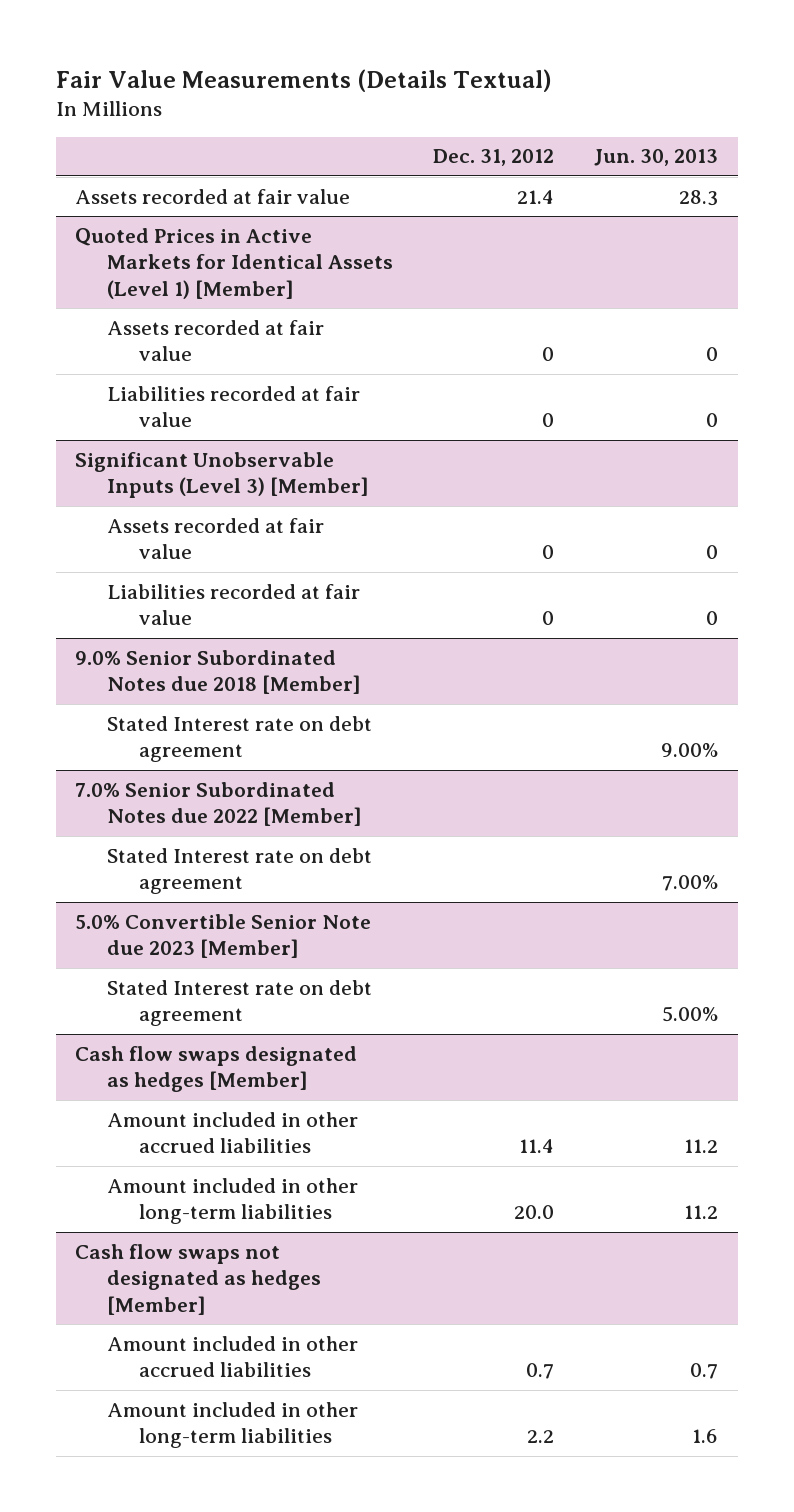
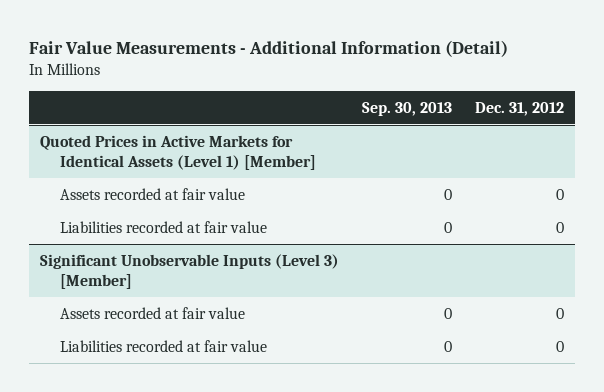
- Fair Value Measurements (Details Textual)
+ Fair Value Measurements - Additional Information (Detail)
- | Dec. 31, 2012 | Jun. 30, 2013
+ | Sep. 30, 2013 | Dec. 31, 2012
- Assets recorded at fair value | 21.4 | 28.3
- 9.0% Senior Subordinated Notes due 2018 [Member]
- Stated Interest rate on debt agreement | | 9.00%
- 7.0% Senior Subordinated Notes due 2022 [Member]
- Stated Interest rate on debt agreement | | 7.00%
- 5.0% Convertible Senior Note due 2023 [Member]
- Stated Interest rate on debt agreement | | 5.00%
- Cash flow swaps designated as hedges [Member]
- Amount included in other accrued liabilities | 11.4 | 11.2
- Amount included in other long-term liabilities | 20.0 | 11.2
- Cash flow swaps not designated as hedges [Member]
- Amount included in other accrued liabilities | 0.7 | 0.7
- Amount included in other long-term liabilities | 2.2 | 1.6

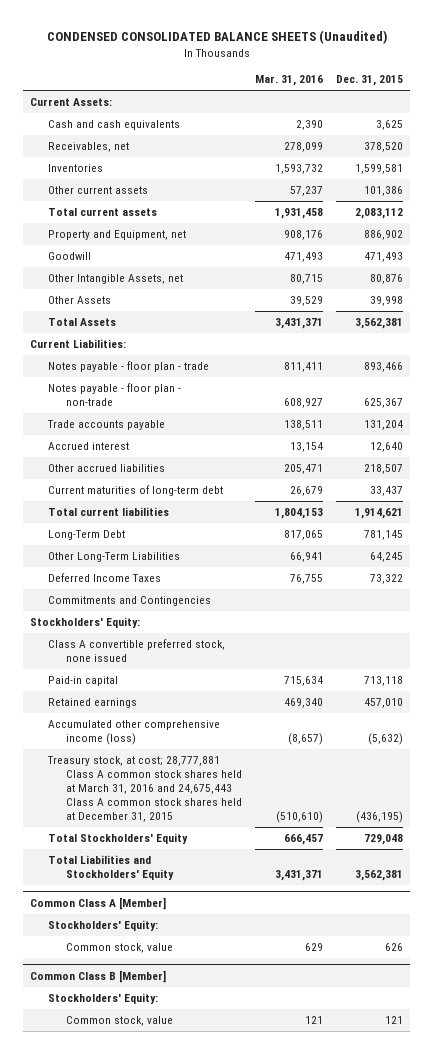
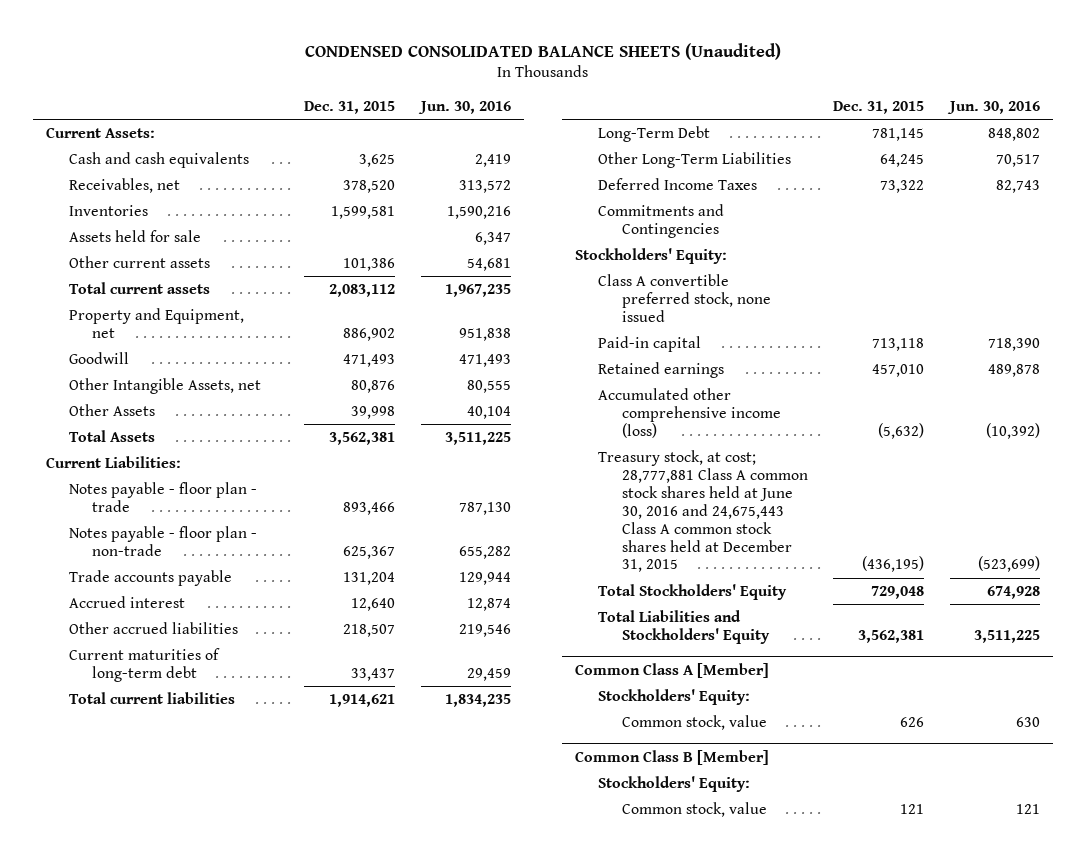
- | Mar. 31, 2016 | Dec. 31, 2015
+ | Dec. 31, 2015 | Jun. 30, 2016
+ Assets held for sale | | 6,347
- Treasury stock, at cost; 28,777,881 Class A common stock shares held at March 31, 2016 and 24,675,443 Class A common stock shares held at December 31, 2015 | (510,610) | (436,195)
+ Treasury stock, at cost; 28,777,881 Class A common stock shares held at June 30, 2016 and 24,675,443 Class A common stock shares held at December 31, 2015 | (436,195) | (523,699)

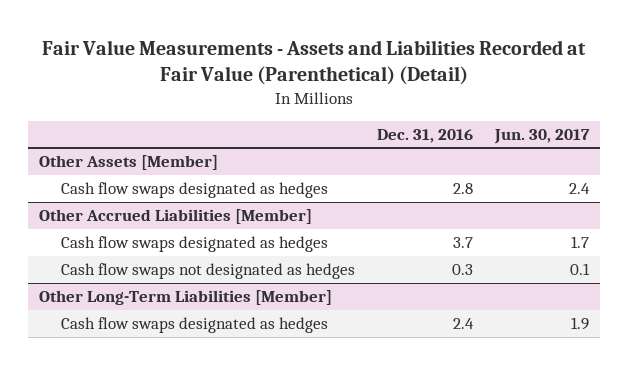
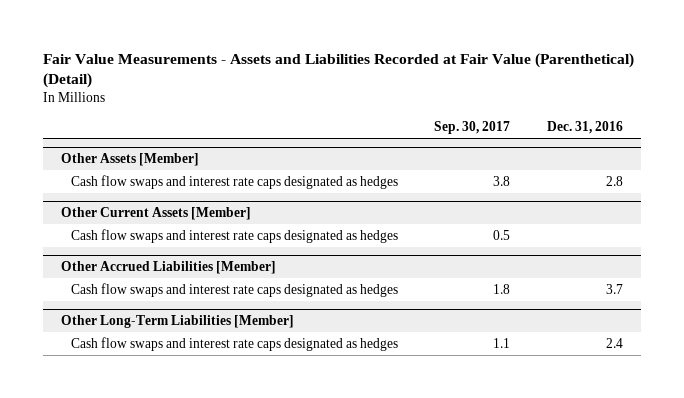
- | Dec. 31, 2016 | Jun. 30, 2017
+ | Sep. 30, 2017 | Dec. 31, 2016
@ Other Assets [Member]
- Cash flow swaps designated as hedges | 2.8 | 2.4
+ Cash flow swaps and interest rate caps designated as hedges | 3.8 | 2.8
+ Other Current Assets [Member]
+ Cash flow swaps and interest rate caps designated as hedges | 0.5 |
@ Other Accrued Liabilities [Member]
- Cash flow swaps designated as hedges | 3.7 | 1.7
- Cash flow swaps not designated as hedges | 0.3 | 0.1
+ Cash flow swaps and interest rate caps designated as hedges | 1.8 | 3.7
@ Other Long-Term Liabilities [Member]
- Cash flow swaps designated as hedges | 2.4 | 1.9
+ Cash flow swaps and interest rate caps designated as hedges | 1.1 | 2.4

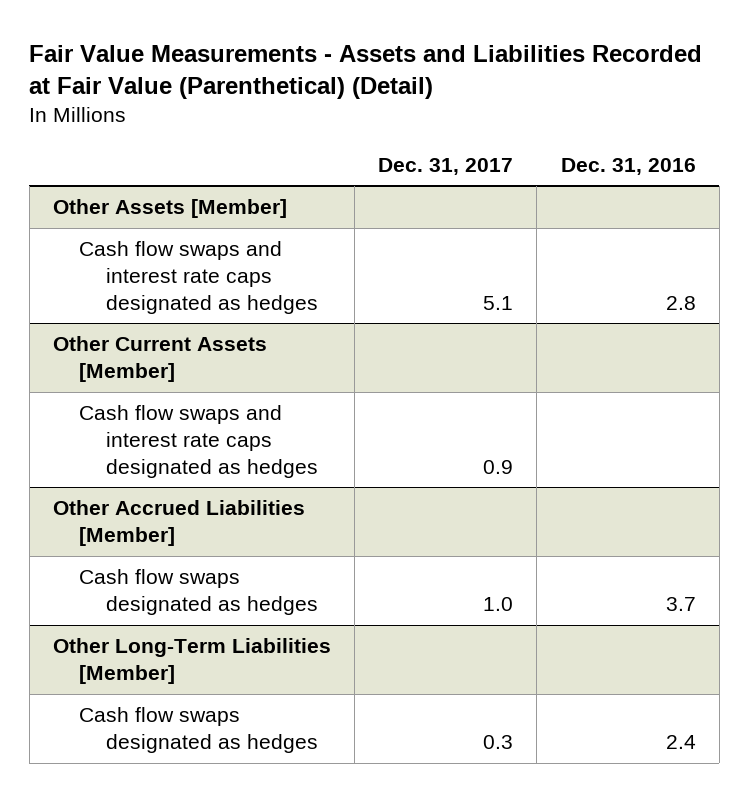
- | Sep. 30, 2017 | Dec. 31, 2016
+ | Dec. 31, 2017 | Dec. 31, 2016
@ Other Accrued Liabilities [Member]
- Cash flow swaps and interest rate caps designated as hedges | 1.8 | 3.7
+ Cash flow swaps designated as hedges | 1.0 | 3.7
@ Other Long-Term Liabilities [Member]
- Cash flow swaps and interest rate caps designated as hedges | 1.1 | 2.4
+ Cash flow swaps designated as hedges | 0.3 | 2.4

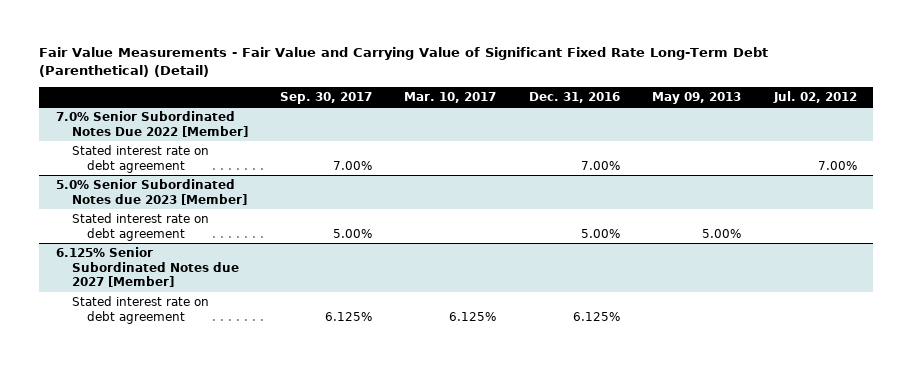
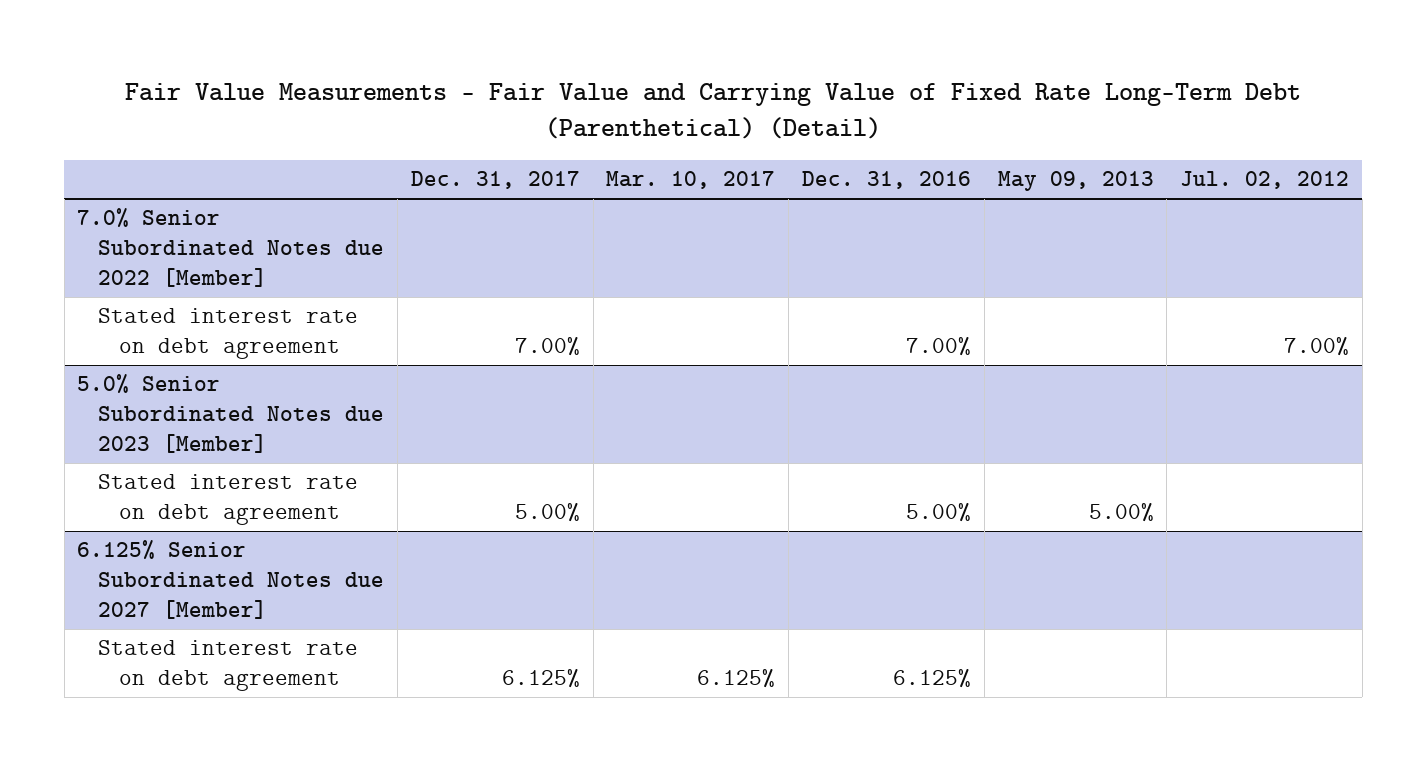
- Fair Value Measurements - Fair Value and Carrying Value of Significant Fixed Rate Long-Term Debt (Parenthetical) (Detail)
+ Fair Value Measurements - Fair Value and Carrying Value of Fixed Rate Long-Term Debt (Parenthetical) (Detail)
- | Sep. 30, 2017 | Mar. 10, 2017 | Dec. 31, 2016 | May 09, 2013 | Jul. 02, 2012
+ | Dec. 31, 2017 | Mar. 10, 2017 | Dec. 31, 2016 | May 09, 2013 | Jul. 02, 2012
- 7.0% Senior Subordinated Notes Due 2022 [Member]
+ 7.0% Senior Subordinated Notes due 2022 [Member]

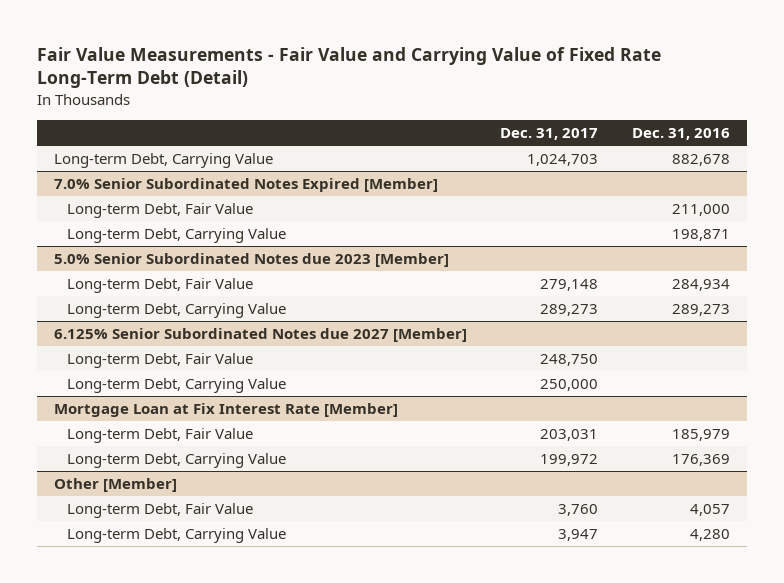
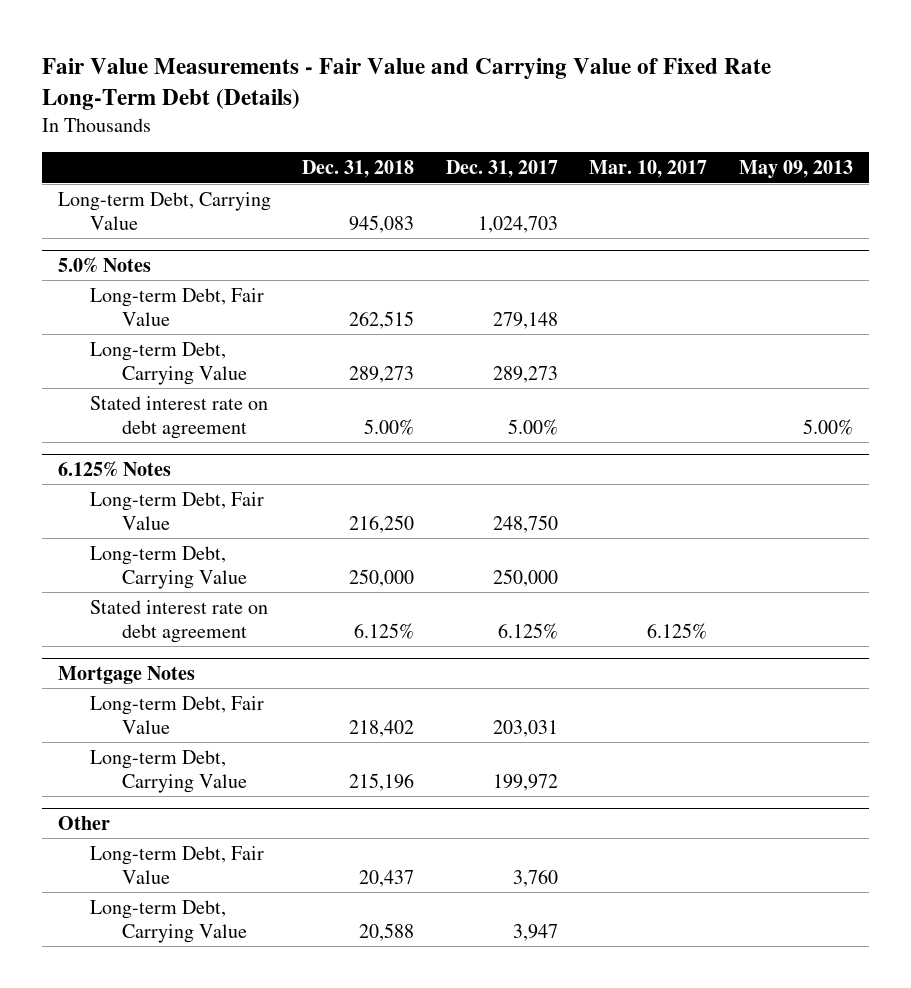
- Fair Value Measurements - Fair Value and Carrying Value of Fixed Rate Long-Term Debt (Detail)
+ Fair Value Measurements - Fair Value and Carrying Value of Fixed Rate Long-Term Debt (Details)
- | Dec. 31, 2017 | Dec. 31, 2016
+ | Dec. 31, 2018 | Dec. 31, 2017 | Mar. 10, 2017 | May 09, 2013
- 7.0% Senior Subordinated Notes Expired [Member]
- Long-term Debt, Fair Value | | 211,000
- Long-term Debt, Carrying Value | | 198,871
- 5.0% Senior Subordinated Notes due 2023 [Member]
+ 5.0% Notes
- 6.125% Senior Subordinated Notes due 2027 [Member]
+ Stated interest rate on debt agreement | 5.00% | 5.00% | | 5.00%
+ 6.125% Notes
- Mortgage Loan at Fix Interest Rate [Member]
+ Stated interest rate on debt agreement | 6.125% | 6.125% | 6.125% |
+ Mortgage Notes
- Other [Member]
+ Other

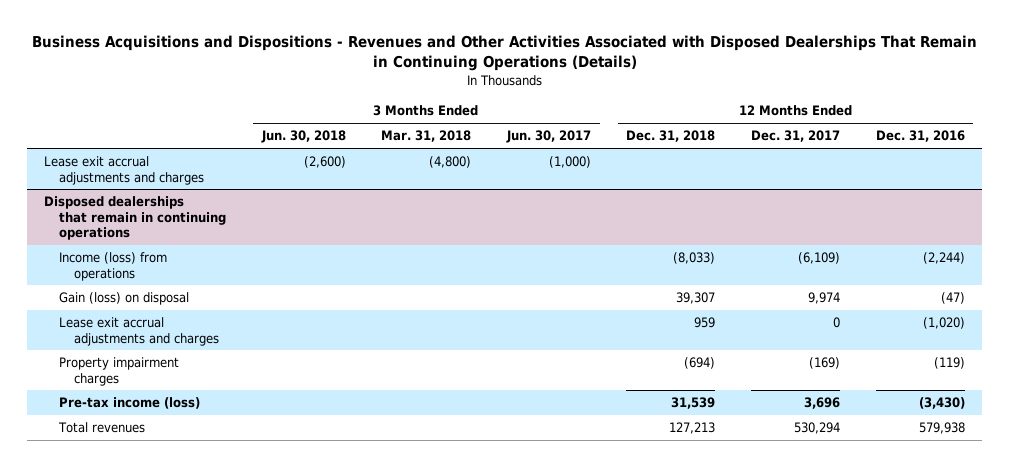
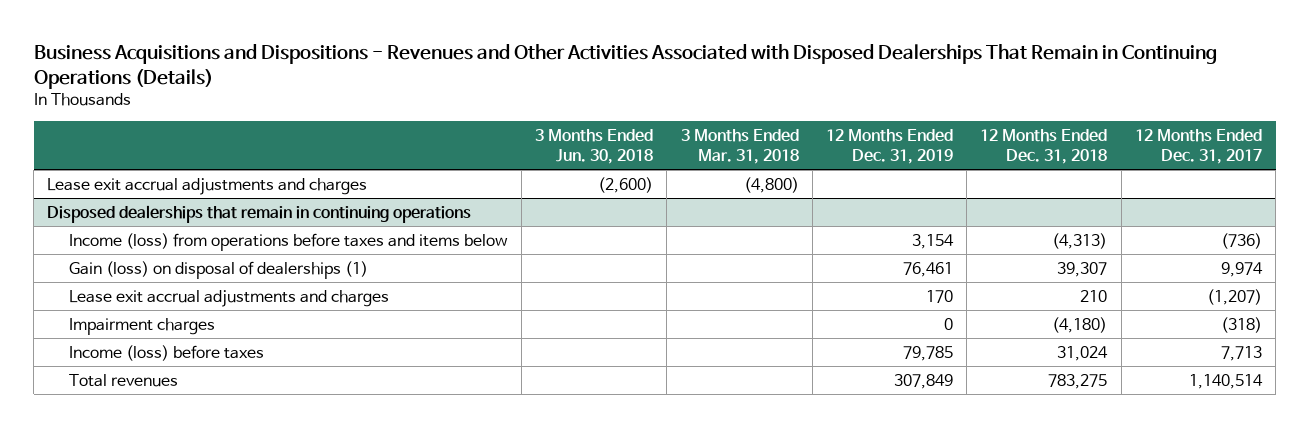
- | 3 Months Ended Jun. 30, 2018 | 3 Months Ended Mar. 31, 2018 | 3 Months Ended Jun. 30, 2017 | 12 Months Ended Dec. 31, 2018 | 12 Months Ended Dec. 31, 2017 | 12 Months Ended Dec. 31, 2016
+ | 3 Months Ended Jun. 30, 2018 | 3 Months Ended Mar. 31, 2018 | 12 Months Ended Dec. 31, 2019 | 12 Months Ended Dec. 31, 2018 | 12 Months Ended Dec. 31, 2017
@ Disposed dealerships that remain in continuing operations
- Income (loss) from operations | | | | (8,033) | (6,109) | (2,244)
- Gain (loss) on disposal | | | | 39,307 | 9,974 | (47)
- Lease exit accrual adjustments and charges | | | | 959 | 0 | (1,020)
- Property impairment charges | | | | (694) | (169) | (119)
- Pre-tax income (loss) | | | | 31,539 | 3,696 | (3,430)
- Total revenues | | | | 127,213 | 530,294 | 579,938
+ Income (loss) from operations before taxes and items below | | | 3,154 | (4,313) | (736)
+ Gain (loss) on disposal of dealerships (1) | | | 76,461 | 39,307 | 9,974
+ Lease exit accrual adjustments and charges | | | 170 | 210 | (1,207)
+ Impairment charges | | | 0 | (4,180) | (318)
+ Income (loss) before taxes | | | 79,785 | 31,024 | 7,713
+ Total revenues | | | 307,849 | 783,275 | 1,140,514

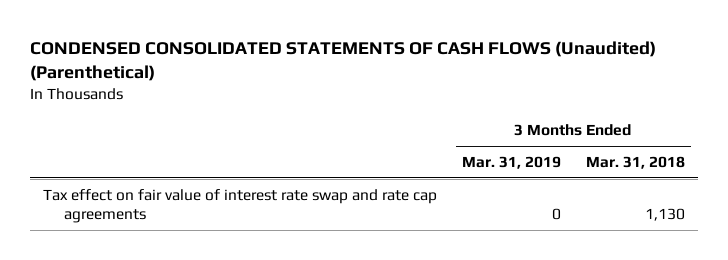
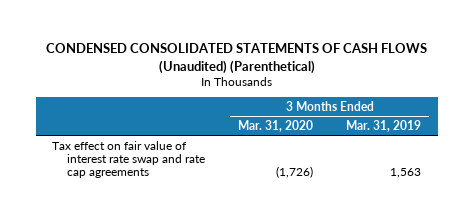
- | 3 Months Ended Mar. 31, 2019 | 3 Months Ended Mar. 31, 2018
+ | 3 Months Ended Mar. 31, 2020 | 3 Months Ended Mar. 31, 2019
- Tax effect on fair value of interest rate swap and rate cap agreements | 0 | 1,130
+ Tax effect on fair value of interest rate swap and rate cap agreements | (1,726) | 1,563

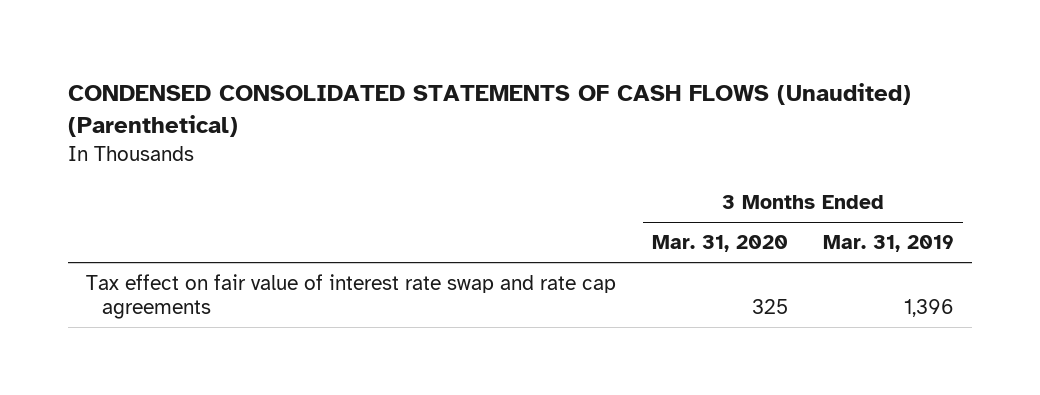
- Tax effect on fair value of interest rate swap and rate cap agreements | (1,726) | 1,563
+ Tax effect on fair value of interest rate swap and rate cap agreements | 325 | 1,396

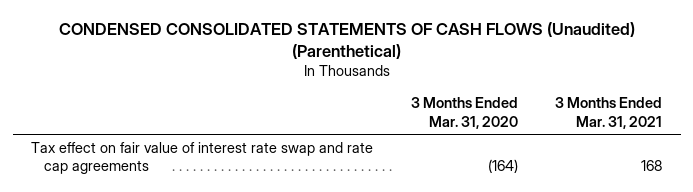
- | 3 Months Ended Mar. 31, 2020 | 3 Months Ended Mar. 31, 2019
+ | 3 Months Ended Mar. 31, 2020 | 3 Months Ended Mar. 31, 2021
- Tax effect on fair value of interest rate swap and rate cap agreements | 325 | 1,396
+ Tax effect on fair value of interest rate swap and rate cap agreements | (164) | 168

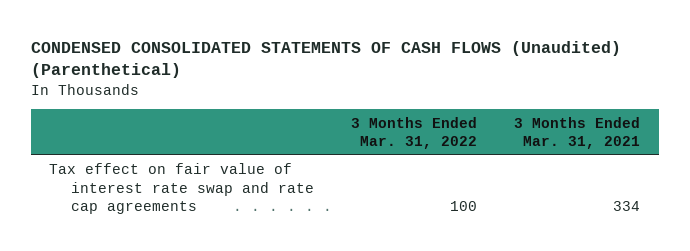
- | 3 Months Ended Mar. 31, 2020 | 3 Months Ended Mar. 31, 2021
+ | 3 Months Ended Mar. 31, 2022 | 3 Months Ended Mar. 31, 2021
- Tax effect on fair value of interest rate swap and rate cap agreements | (164) | 168
+ Tax effect on fair value of interest rate swap and rate cap agreements | 100 | 334

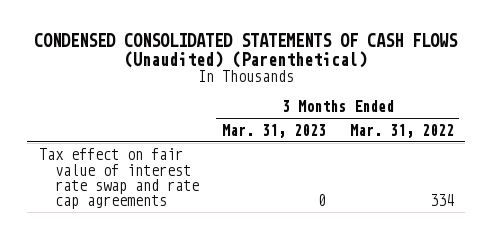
- | 3 Months Ended Mar. 31, 2022 | 3 Months Ended Mar. 31, 2021
+ | 3 Months Ended Mar. 31, 2023 | 3 Months Ended Mar. 31, 2022
- Tax effect on fair value of interest rate swap and rate cap agreements | 100 | 334
+ Tax effect on fair value of interest rate swap and rate cap agreements | 0 | 334

